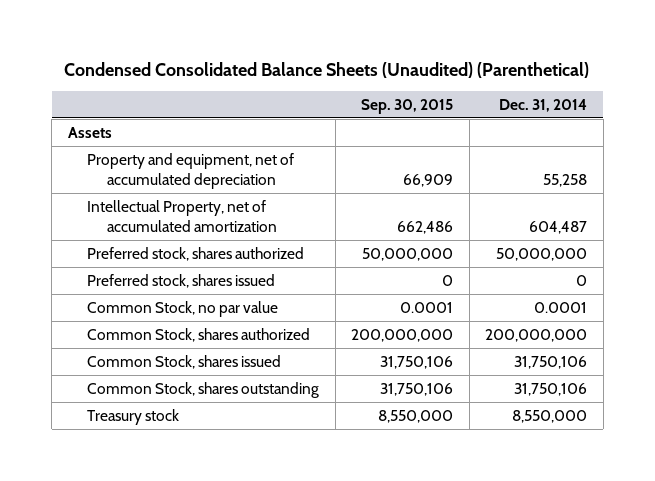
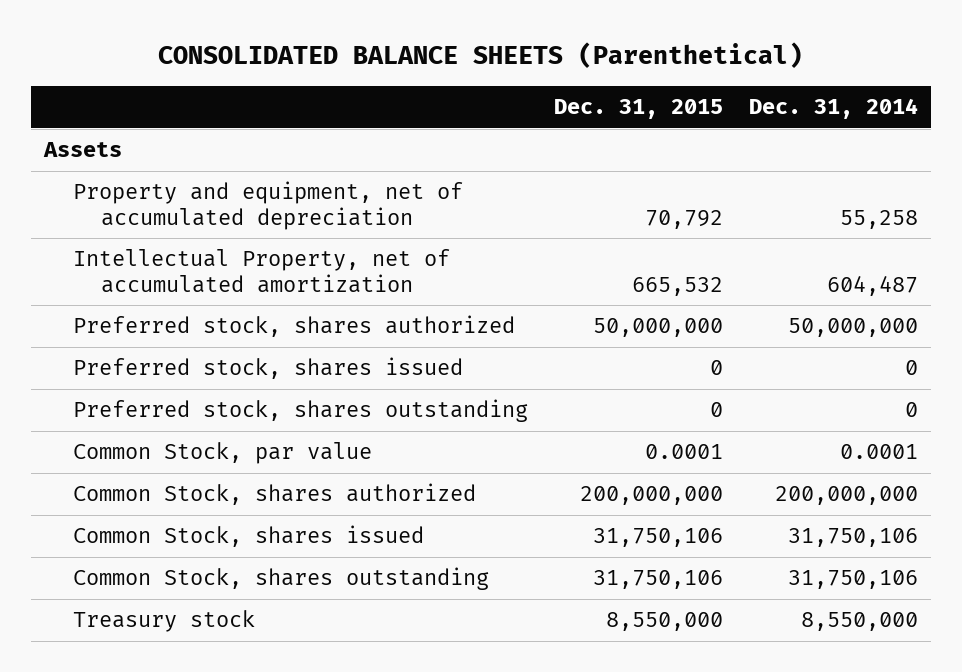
- Condensed Consolidated Balance Sheets (Unaudited) (Parenthetical)
+ CONSOLIDATED BALANCE SHEETS (Parenthetical)
- | Sep. 30, 2015 | Dec. 31, 2014
+ | Dec. 31, 2015 | Dec. 31, 2014
- Common Stock, no par value | 0.0001 | 0.0001
+ Preferred stock, shares outstanding | 0 | 0
+ Common Stock, par value | 0.0001 | 0.0001

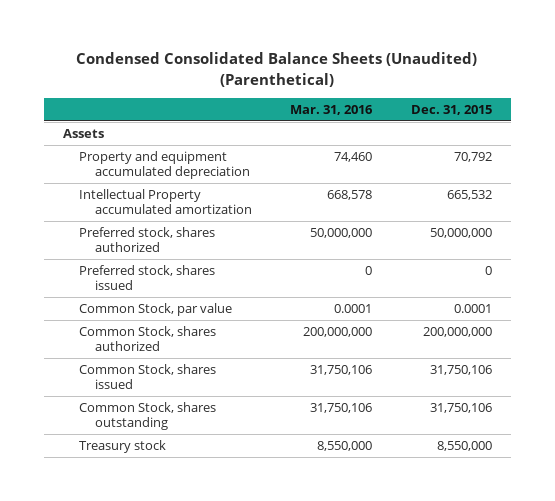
- CONSOLIDATED BALANCE SHEETS (Parenthetical)
+ Condensed Consolidated Balance Sheets (Unaudited) (Parenthetical)
- | Dec. 31, 2015 | Dec. 31, 2014
+ | Mar. 31, 2016 | Dec. 31, 2015
- Property and equipment, net of accumulated depreciation | 70,792 | 55,258
- Intellectual Property, net of accumulated amortization | 665,532 | 604,487
+ Property and equipment accumulated depreciation | 74,460 | 70,792
+ Intellectual Property accumulated amortization | 668,578 | 665,532
- Preferred stock, shares outstanding | 0 | 0

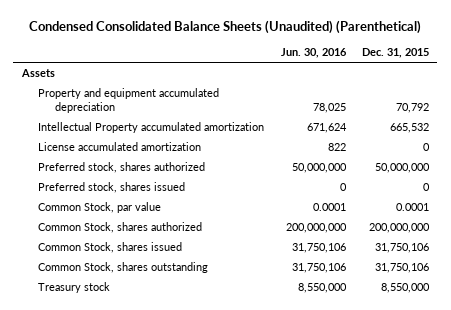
- | Mar. 31, 2016 | Dec. 31, 2015
+ | Jun. 30, 2016 | Dec. 31, 2015
+ License accumulated amortization | 822 | 0

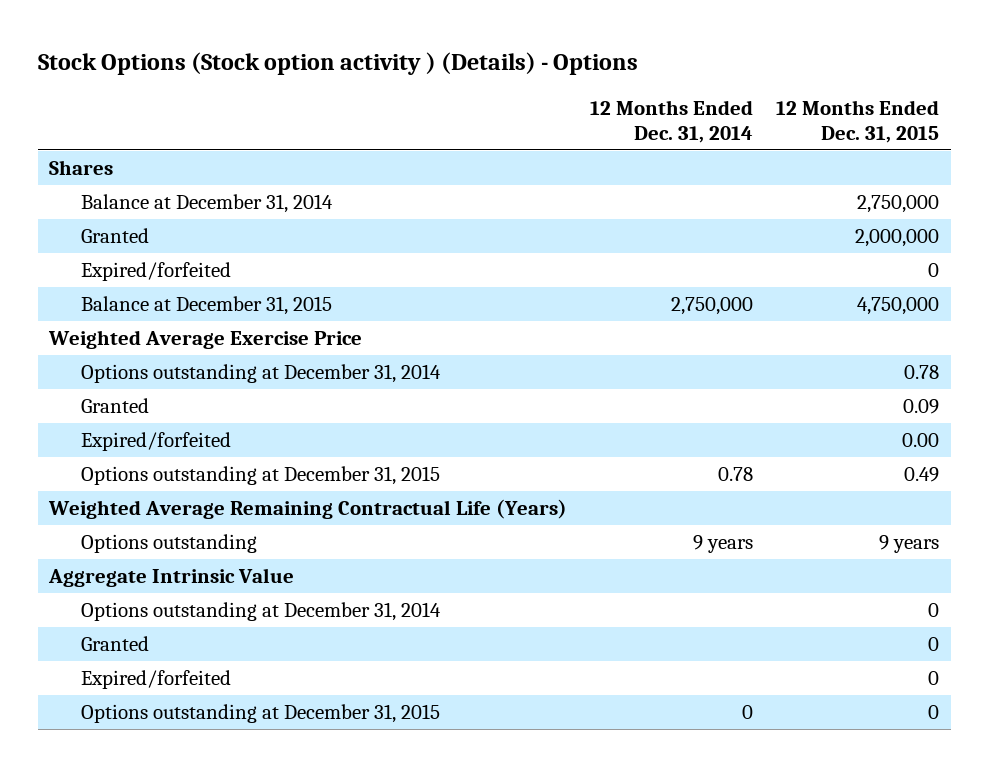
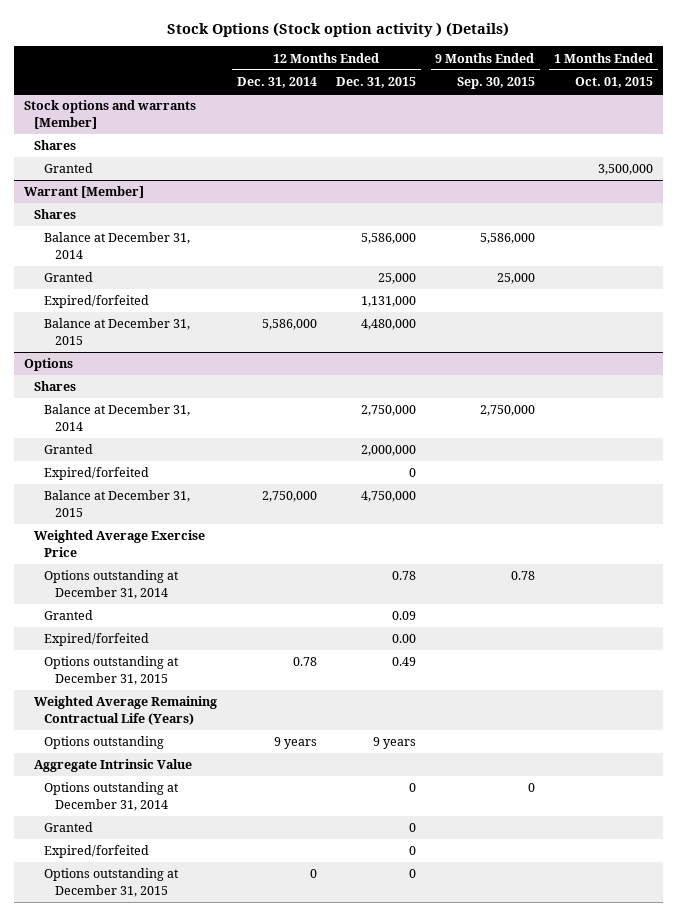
- Stock Options (Stock option activity ) (Details) - Options
+ Stock Options (Stock option activity ) (Details)
- | 12 Months Ended Dec. 31, 2014 | 12 Months Ended Dec. 31, 2015
+ | 12 Months Ended Dec. 31, 2014 | 12 Months Ended Dec. 31, 2015 | 9 Months Ended Sep. 30, 2015 | 1 Months Ended Oct. 01, 2015
+ Stock options and warrants [Member]
+ Granted | | | | 3,500,000
+ Warrant [Member]
+ Shares
+ Balance at December 31, 2014 | | 5,586,000 | 5,586,000 |
+ Granted | | 25,000 | 25,000 |
+ Expired/forfeited | | 1,131,000 | |
+ Balance at December 31, 2015 | 5,586,000 | 4,480,000 | |
+ Options
+ Shares

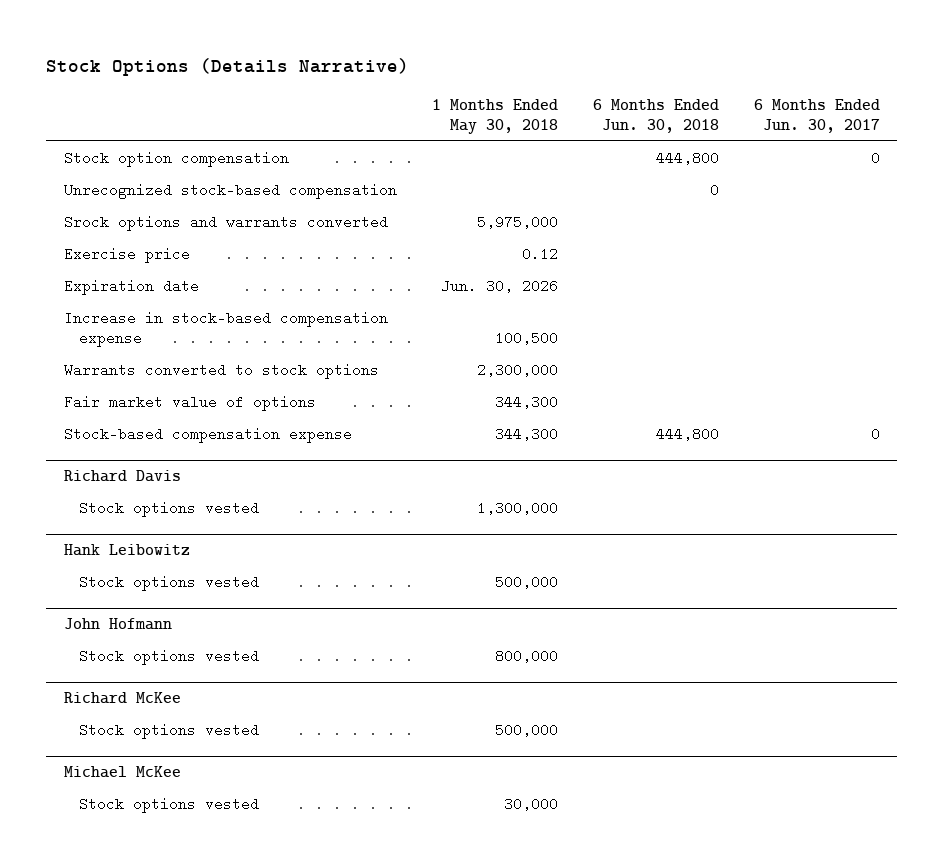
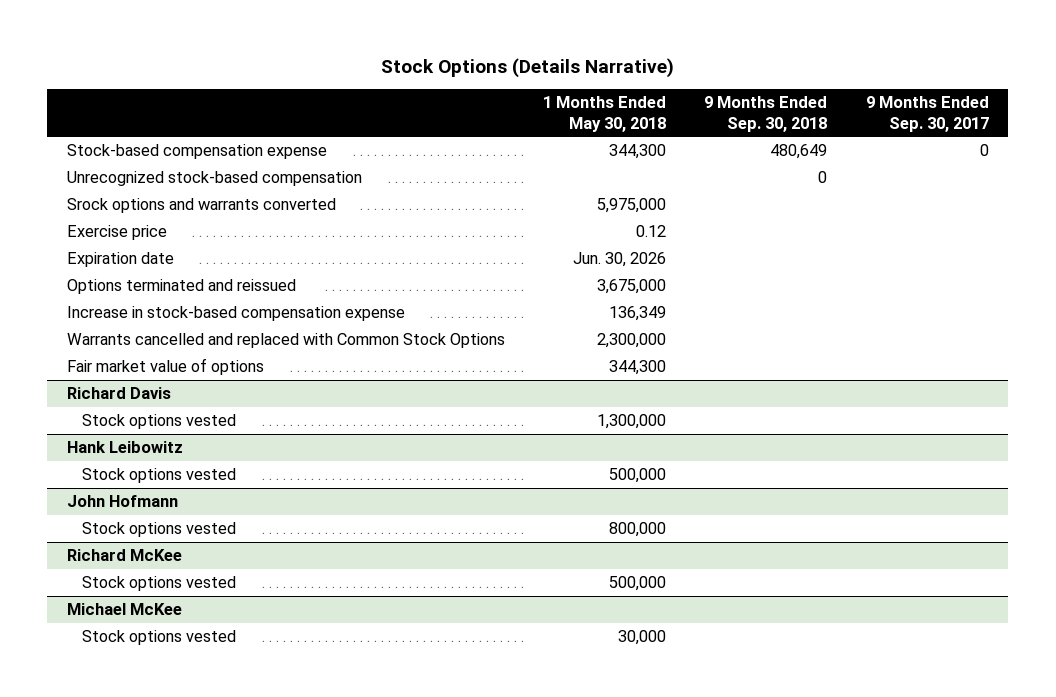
- | 1 Months Ended May 30, 2018 | 6 Months Ended Jun. 30, 2018 | 6 Months Ended Jun. 30, 2017
+ | 1 Months Ended May 30, 2018 | 9 Months Ended Sep. 30, 2018 | 9 Months Ended Sep. 30, 2017
- Stock option compensation | | 444,800 | 0
moved up: Stock-based compensation expense | 344,300 | 480,649 | 0
- Increase in stock-based compensation expense | 100,500 | |
- Warrants converted to stock options | 2,300,000 | |
+ Options terminated and reissued | 3,675,000 | |
+ Increase in stock-based compensation expense | 136,349 | |
+ Warrants cancelled and replaced with Common Stock Options | 2,300,000 | |

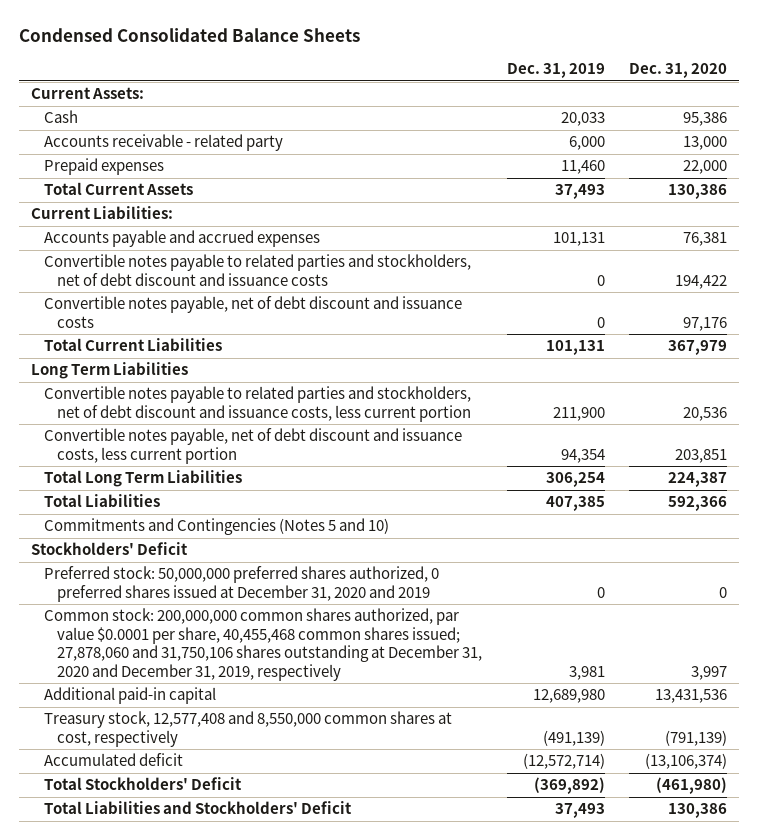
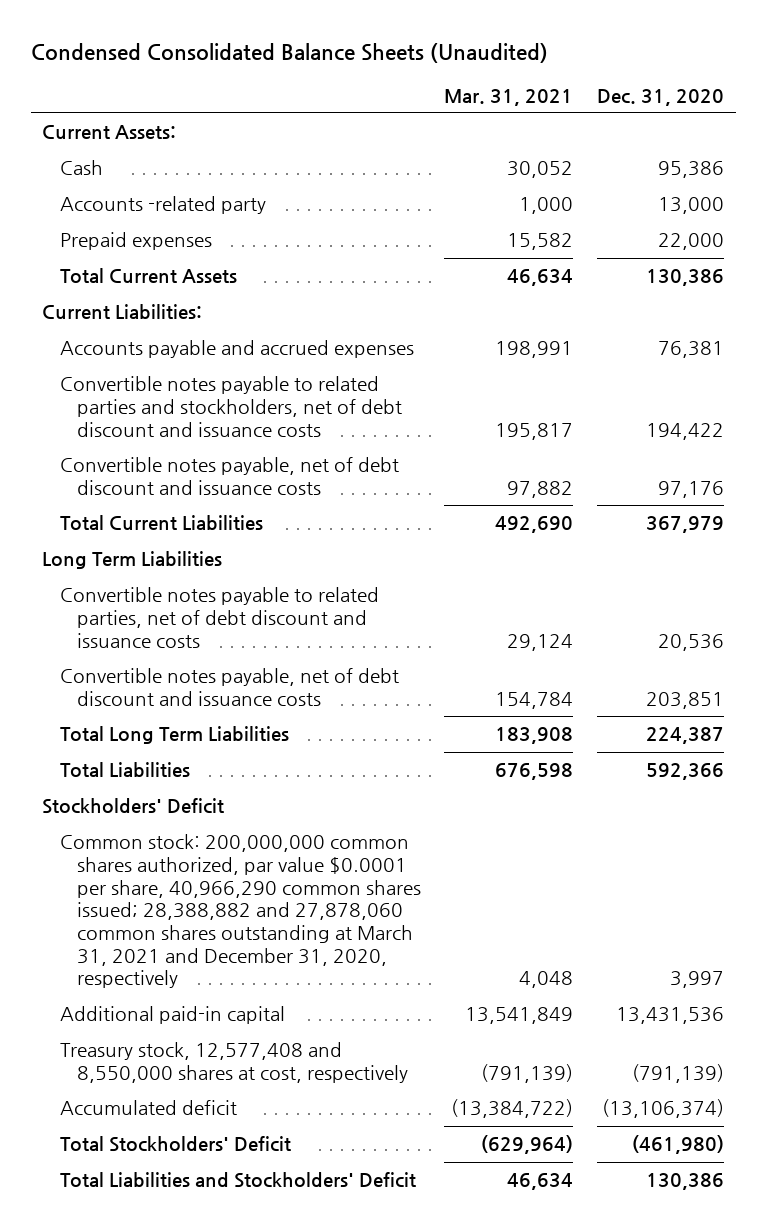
- Condensed Consolidated Balance Sheets
+ Condensed Consolidated Balance Sheets (Unaudited)
- | Dec. 31, 2019 | Dec. 31, 2020
+ | Mar. 31, 2021 | Dec. 31, 2020
- Accounts receivable - related party | 6,000 | 13,000
+ Accounts -related party | 1,000 | 13,000
- Convertible notes payable to related parties and stockholders, net of debt discount and issuance costs, less current portion | 211,900 | 20,536
- Convertible notes payable, net of debt discount and issuance costs, less current portion | 94,354 | 203,851
+ Convertible notes payable to related parties, net of debt discount and issuance costs | 29,124 | 20,536
+ Convertible notes payable, net of debt discount and issuance costs | 154,784 | 203,851
- Commitments and Contingencies (Notes 5 and 10)
- Preferred stock: 50,000,000 preferred shares authorized, 0 preferred shares issued at December 31, 2020 and 2019 | 0 | 0
- Common stock: 200,000,000 common shares authorized, par value $0.0001 per share, 40,455,468 common shares issued; 27,878,060 and 31,750,106 shares outstanding at December 31, 2020 and December 31, 2019, respectively | 3,981 | 3,997
+ Common stock: 200,000,000 common shares authorized, par value $0.0001 per share, 40,966,290 common shares issued; 28,388,882 and 27,878,060 common shares outstanding at March 31, 2021 and December 31, 2020, respectively | 4,048 | 3,997
- Treasury stock, 12,577,408 and 8,550,000 common shares at cost, respectively | (491,139) | (791,139)
+ Treasury stock, 12,577,408 and 8,550,000 shares at cost, respectively | (791,139) | (791,139)

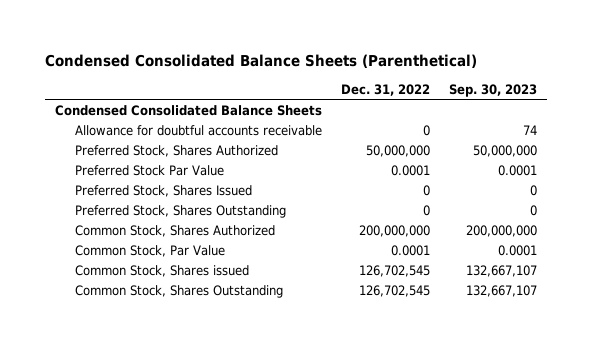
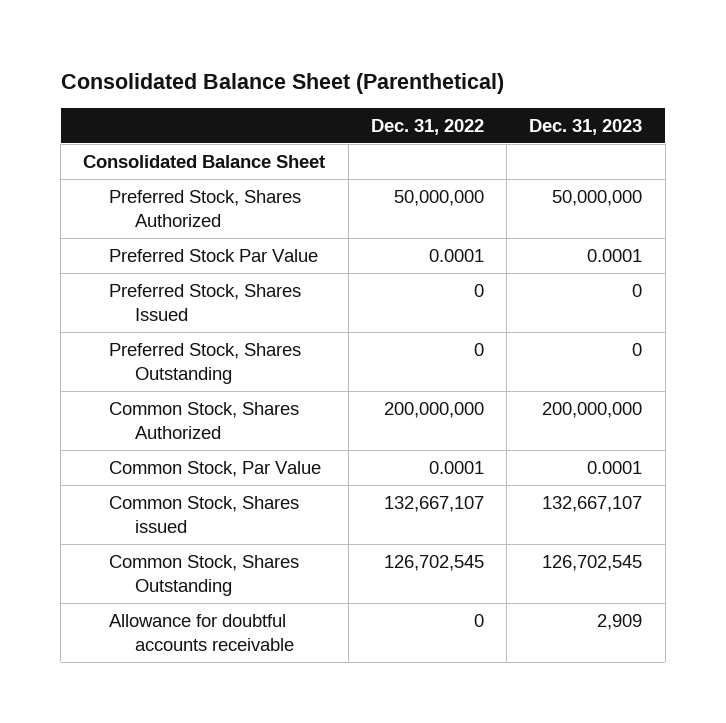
- Condensed Consolidated Balance Sheets (Parenthetical)
+ Consolidated Balance Sheet (Parenthetical)
- | Dec. 31, 2022 | Sep. 30, 2023
+ | Dec. 31, 2022 | Dec. 31, 2023
- Condensed Consolidated Balance Sheets
+ Consolidated Balance Sheet
- Common Stock, Shares issued | 126,702,545 | 132,667,107
+ Common Stock, Shares issued | 132,667,107 | 132,667,107
moved down: Allowance for doubtful accounts receivable | 0 | 2,909

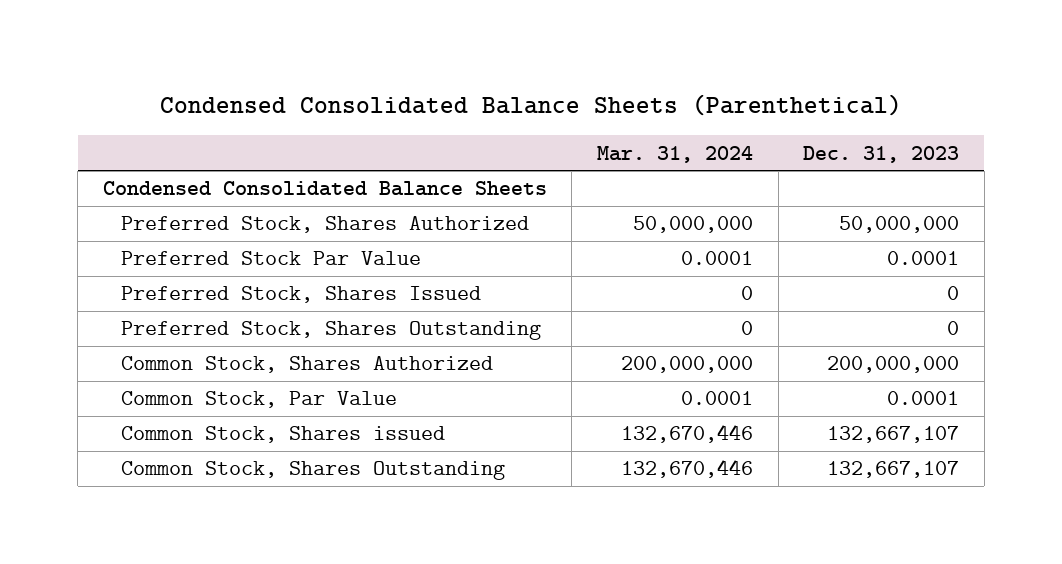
- Consolidated Balance Sheet (Parenthetical)
+ Condensed Consolidated Balance Sheets (Parenthetical)
- | Dec. 31, 2022 | Dec. 31, 2023
+ | Mar. 31, 2024 | Dec. 31, 2023
- Consolidated Balance Sheet
+ Condensed Consolidated Balance Sheets
- Common Stock, Shares Outstanding | 126,702,545 | 126,702,545
- Allowance for doubtful accounts receivable | 0 | 2,909
+ Common Stock, Shares Outstanding | 132,670,446 | 132,667,107

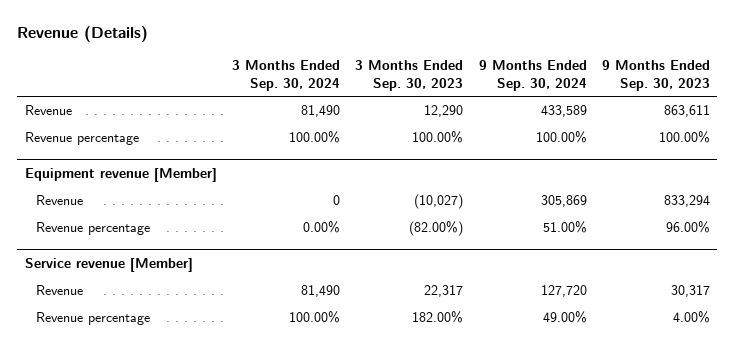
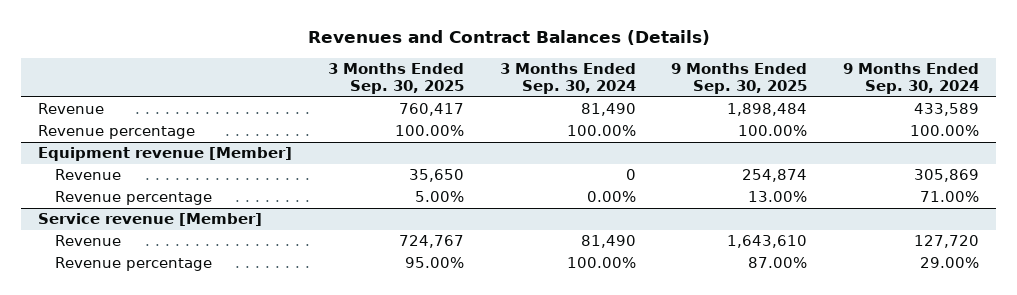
- Revenue (Details)
+ Revenues and Contract Balances (Details)
- | 3 Months Ended Sep. 30, 2024 | 3 Months Ended Sep. 30, 2023 | 9 Months Ended Sep. 30, 2024 | 9 Months Ended Sep. 30, 2023
+ | 3 Months Ended Sep. 30, 2025 | 3 Months Ended Sep. 30, 2024 | 9 Months Ended Sep. 30, 2025 | 9 Months Ended Sep. 30, 2024
@ Equipment revenue [Member]
- Revenue percentage | 0.00% | (82.00%) | 51.00% | 96.00%
+ Revenue percentage | 5.00% | 0.00% | 13.00% | 71.00%
@ Service revenue [Member]
- Revenue percentage | 100.00% | 182.00% | 49.00% | 4.00%
+ Revenue percentage | 95.00% | 100.00% | 87.00% | 29.00%

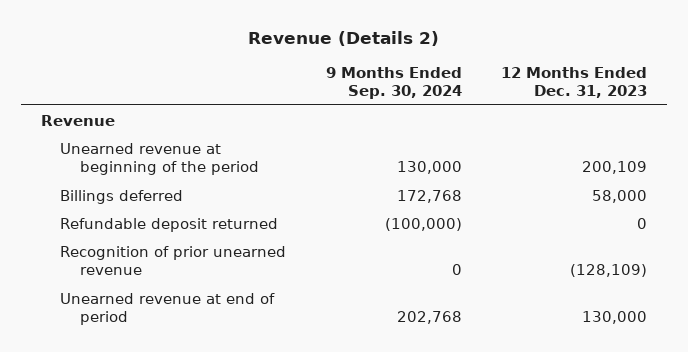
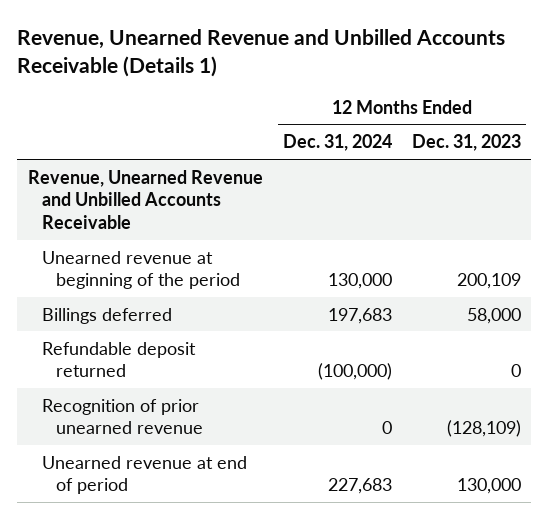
- Revenue (Details 2)
+ Revenue, Unearned Revenue and Unbilled Accounts Receivable (Details 1)
- | 9 Months Ended Sep. 30, 2024 | 12 Months Ended Dec. 31, 2023
+ | 12 Months Ended Dec. 31, 2024 | 12 Months Ended Dec. 31, 2023
- Revenue
+ Revenue, Unearned Revenue and Unbilled Accounts Receivable

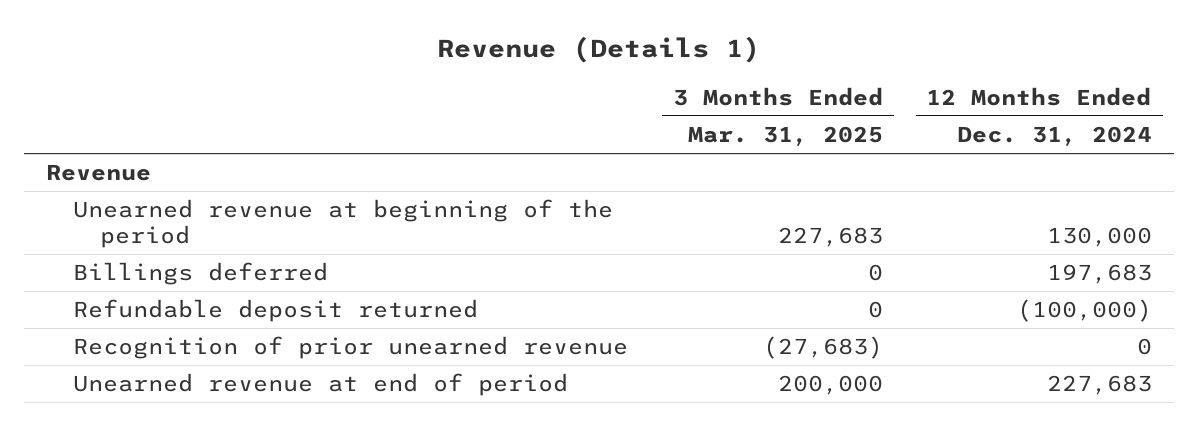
- Revenue, Unearned Revenue and Unbilled Accounts Receivable (Details 1)
+ Revenue (Details 1)
- | 12 Months Ended Dec. 31, 2024 | 12 Months Ended Dec. 31, 2023
+ | 3 Months Ended Mar. 31, 2025 | 12 Months Ended Dec. 31, 2024
- Revenue, Unearned Revenue and Unbilled Accounts Receivable
+ Revenue

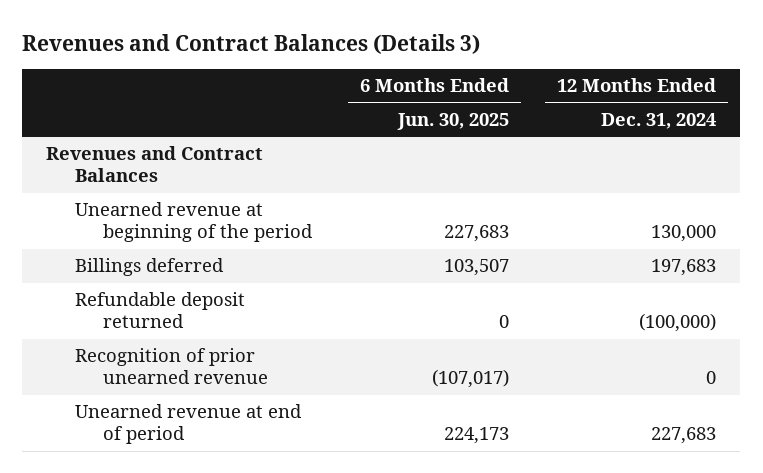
- Revenue (Details 1)
+ Revenues and Contract Balances (Details 3)
- | 3 Months Ended Mar. 31, 2025 | 12 Months Ended Dec. 31, 2024
+ | 6 Months Ended Jun. 30, 2025 | 12 Months Ended Dec. 31, 2024
- Revenue
+ Revenues and Contract Balances

